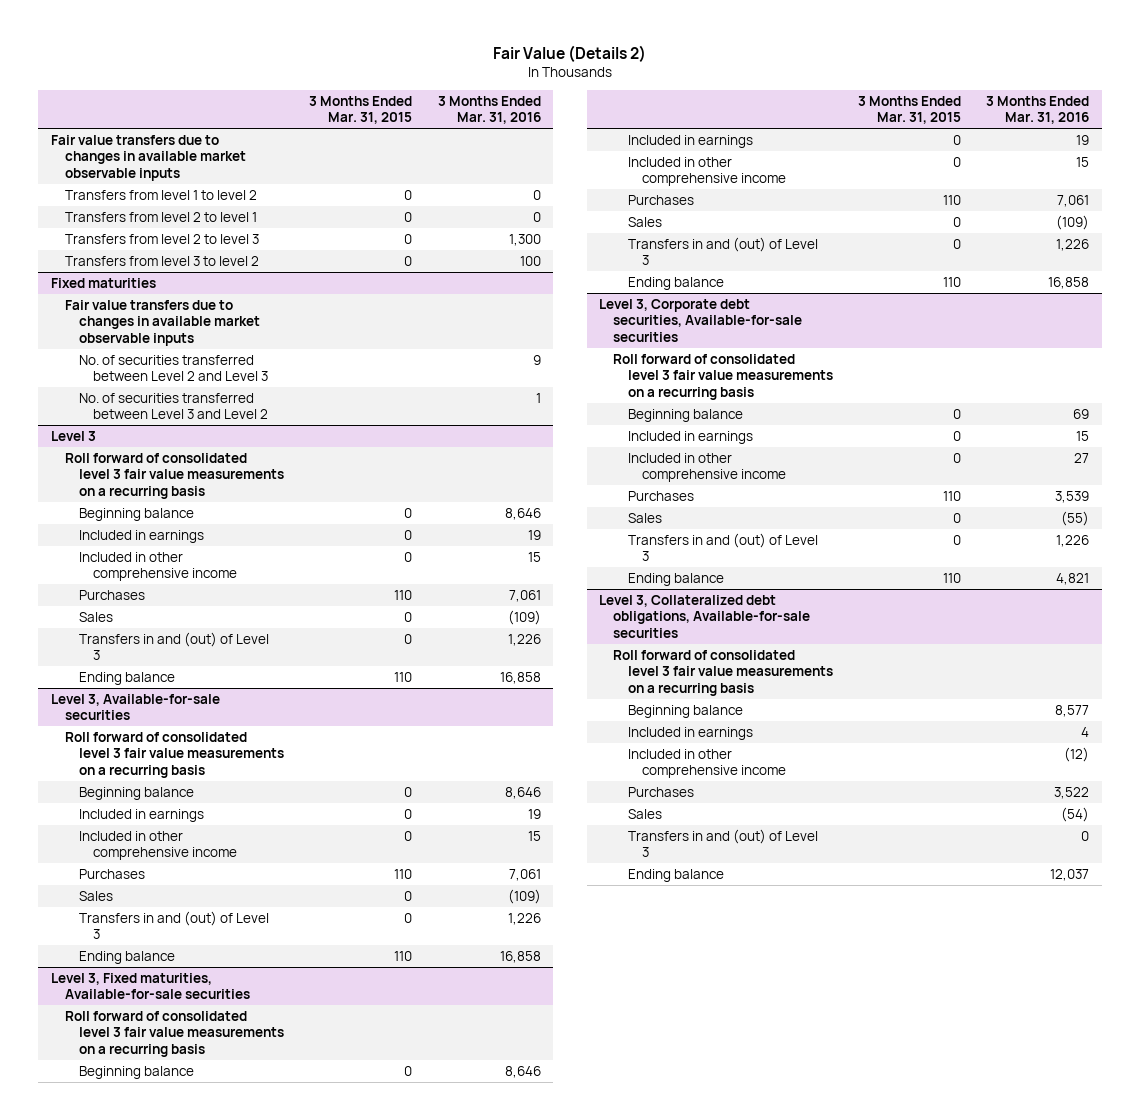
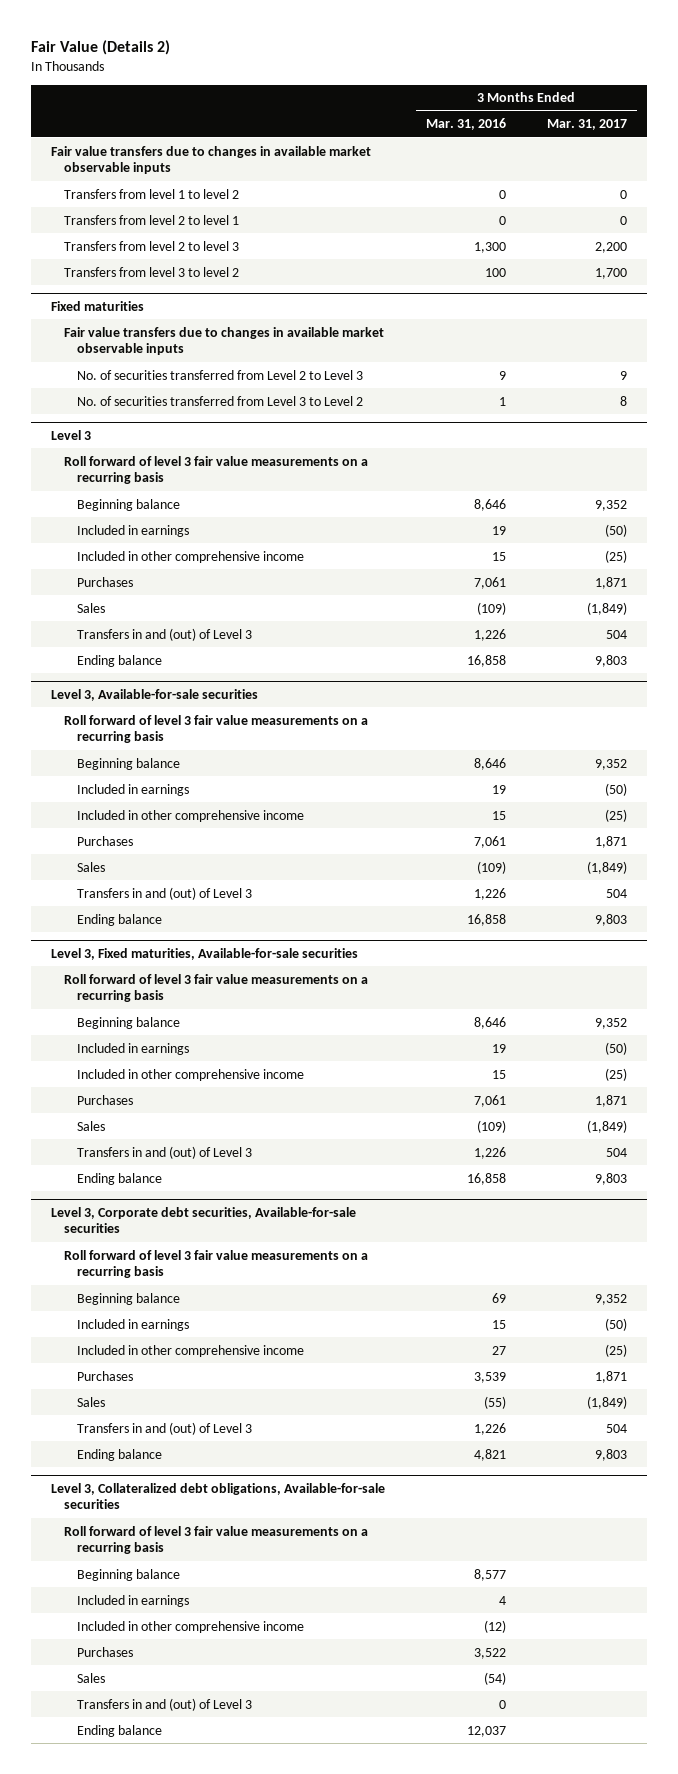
- | 3 Months Ended Mar. 31, 2015 | 3 Months Ended Mar. 31, 2016
+ | 3 Months Ended Mar. 31, 2016 | 3 Months Ended Mar. 31, 2017
@ Fixed maturities
- No. of securities transferred between Level 2 and Level 3 | | 9
- No. of securities transferred between Level 3 and Level 2 | | 1
+ No. of securities transferred from Level 2 to Level 3 | 9 | 9
+ No. of securities transferred from Level 3 to Level 2 | 1 | 8
@ Level 3
- Roll forward of consolidated level 3 fair value measurements on a recurring basis
+ Roll forward of level 3 fair value measurements on a recurring basis
@ Level 3, Available-for-sale securities
- Roll forward of consolidated level 3 fair value measurements on a recurring basis
+ Roll forward of level 3 fair value measurements on a recurring basis
@ Level 3, Fixed maturities, Available-for-sale securities
- Roll forward of consolidated level 3 fair value measurements on a recurring basis
+ Roll forward of level 3 fair value measurements on a recurring basis
@ Level 3, Corporate debt securities, Available-for-sale securities
- Roll forward of consolidated level 3 fair value measurements on a recurring basis
+ Roll forward of level 3 fair value measurements on a recurring basis
@ Level 3, Collateralized debt obligations, Available-for-sale securities
- Roll forward of consolidated level 3 fair value measurements on a recurring basis
+ Roll forward of level 3 fair value measurements on a recurring basis

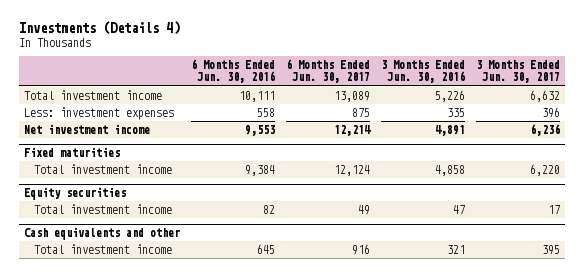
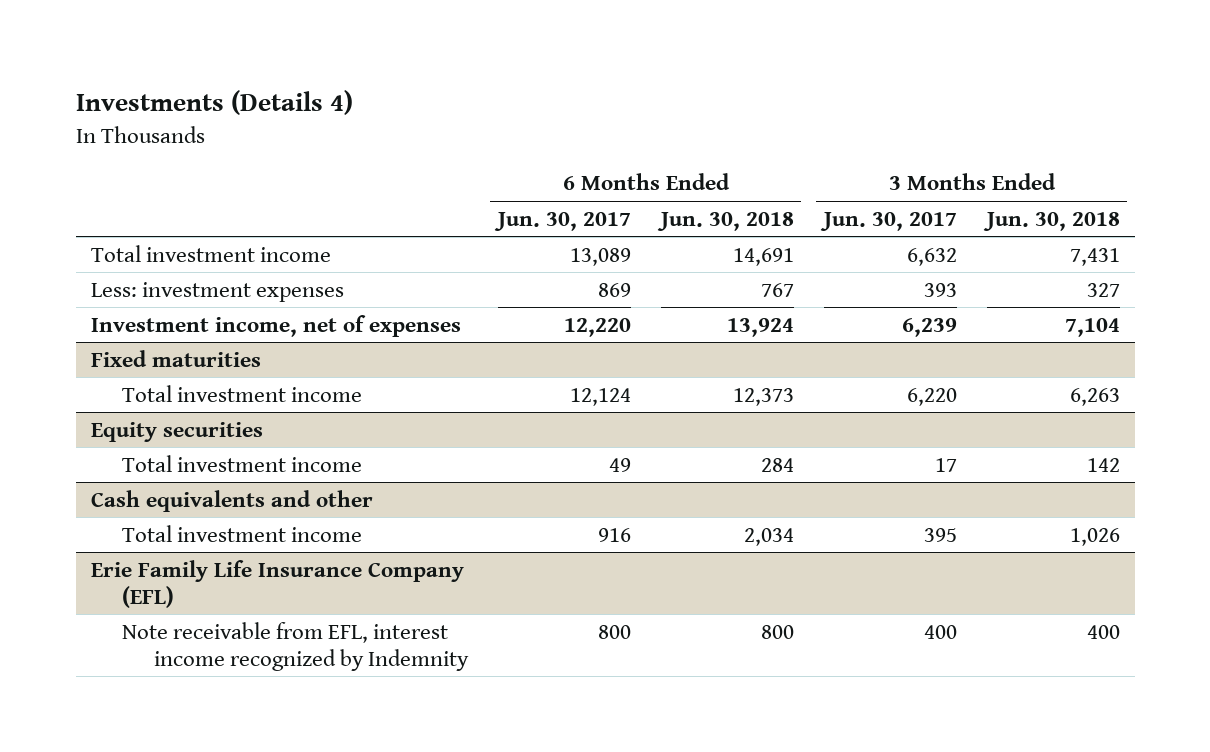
- | 6 Months Ended Jun. 30, 2016 | 6 Months Ended Jun. 30, 2017 | 3 Months Ended Jun. 30, 2016 | 3 Months Ended Jun. 30, 2017
+ | 6 Months Ended Jun. 30, 2017 | 6 Months Ended Jun. 30, 2018 | 3 Months Ended Jun. 30, 2017 | 3 Months Ended Jun. 30, 2018
- Less: investment expenses | 558 | 875 | 335 | 396
- Net investment income | 9,553 | 12,214 | 4,891 | 6,236
+ Less: investment expenses | 869 | 767 | 393 | 327
+ Investment income, net of expenses | 12,220 | 13,924 | 6,239 | 7,104
+ Erie Family Life Insurance Company (EFL)
+ Note receivable from EFL, interest income recognized by Indemnity | 800 | 800 | 400 | 400

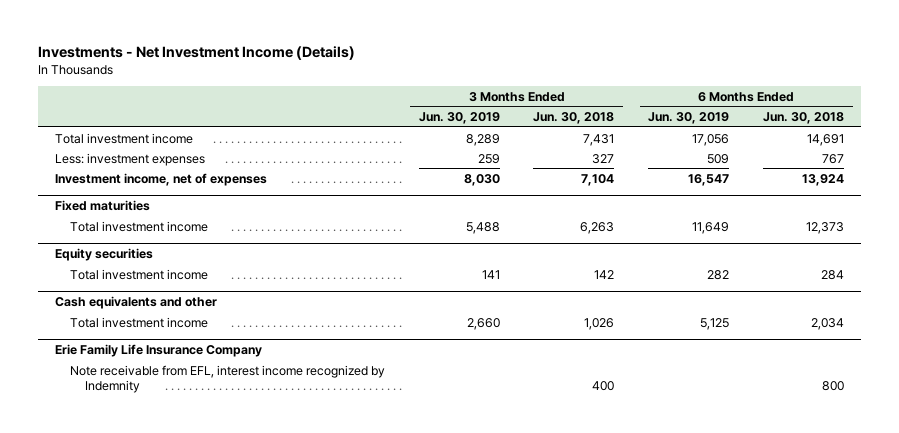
- Investments (Details 4)
+ Investments - Net Investment Income (Details)
- | 6 Months Ended Jun. 30, 2017 | 6 Months Ended Jun. 30, 2018 | 3 Months Ended Jun. 30, 2017 | 3 Months Ended Jun. 30, 2018
+ | 3 Months Ended Jun. 30, 2019 | 3 Months Ended Jun. 30, 2018 | 6 Months Ended Jun. 30, 2019 | 6 Months Ended Jun. 30, 2018
- Erie Family Life Insurance Company (EFL)
+ Erie Family Life Insurance Company

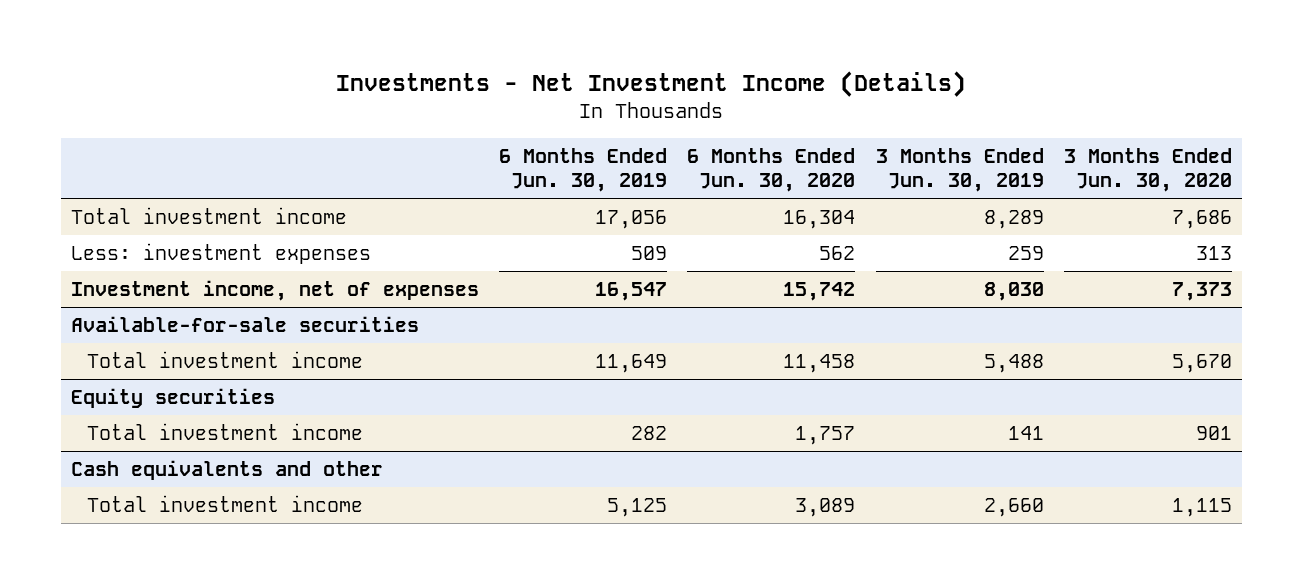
- | 3 Months Ended Jun. 30, 2019 | 3 Months Ended Jun. 30, 2018 | 6 Months Ended Jun. 30, 2019 | 6 Months Ended Jun. 30, 2018
+ | 6 Months Ended Jun. 30, 2019 | 6 Months Ended Jun. 30, 2020 | 3 Months Ended Jun. 30, 2019 | 3 Months Ended Jun. 30, 2020
- Fixed maturities
+ Available-for-sale securities
- Erie Family Life Insurance Company
- Note receivable from EFL, interest income recognized by Indemnity | | 400 | | 800

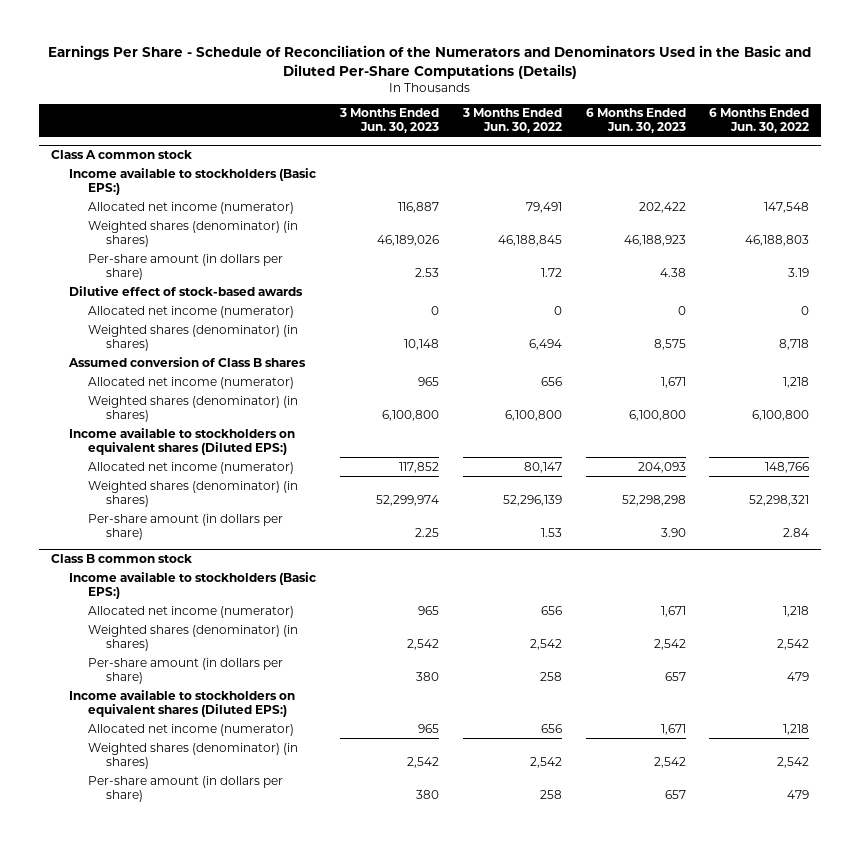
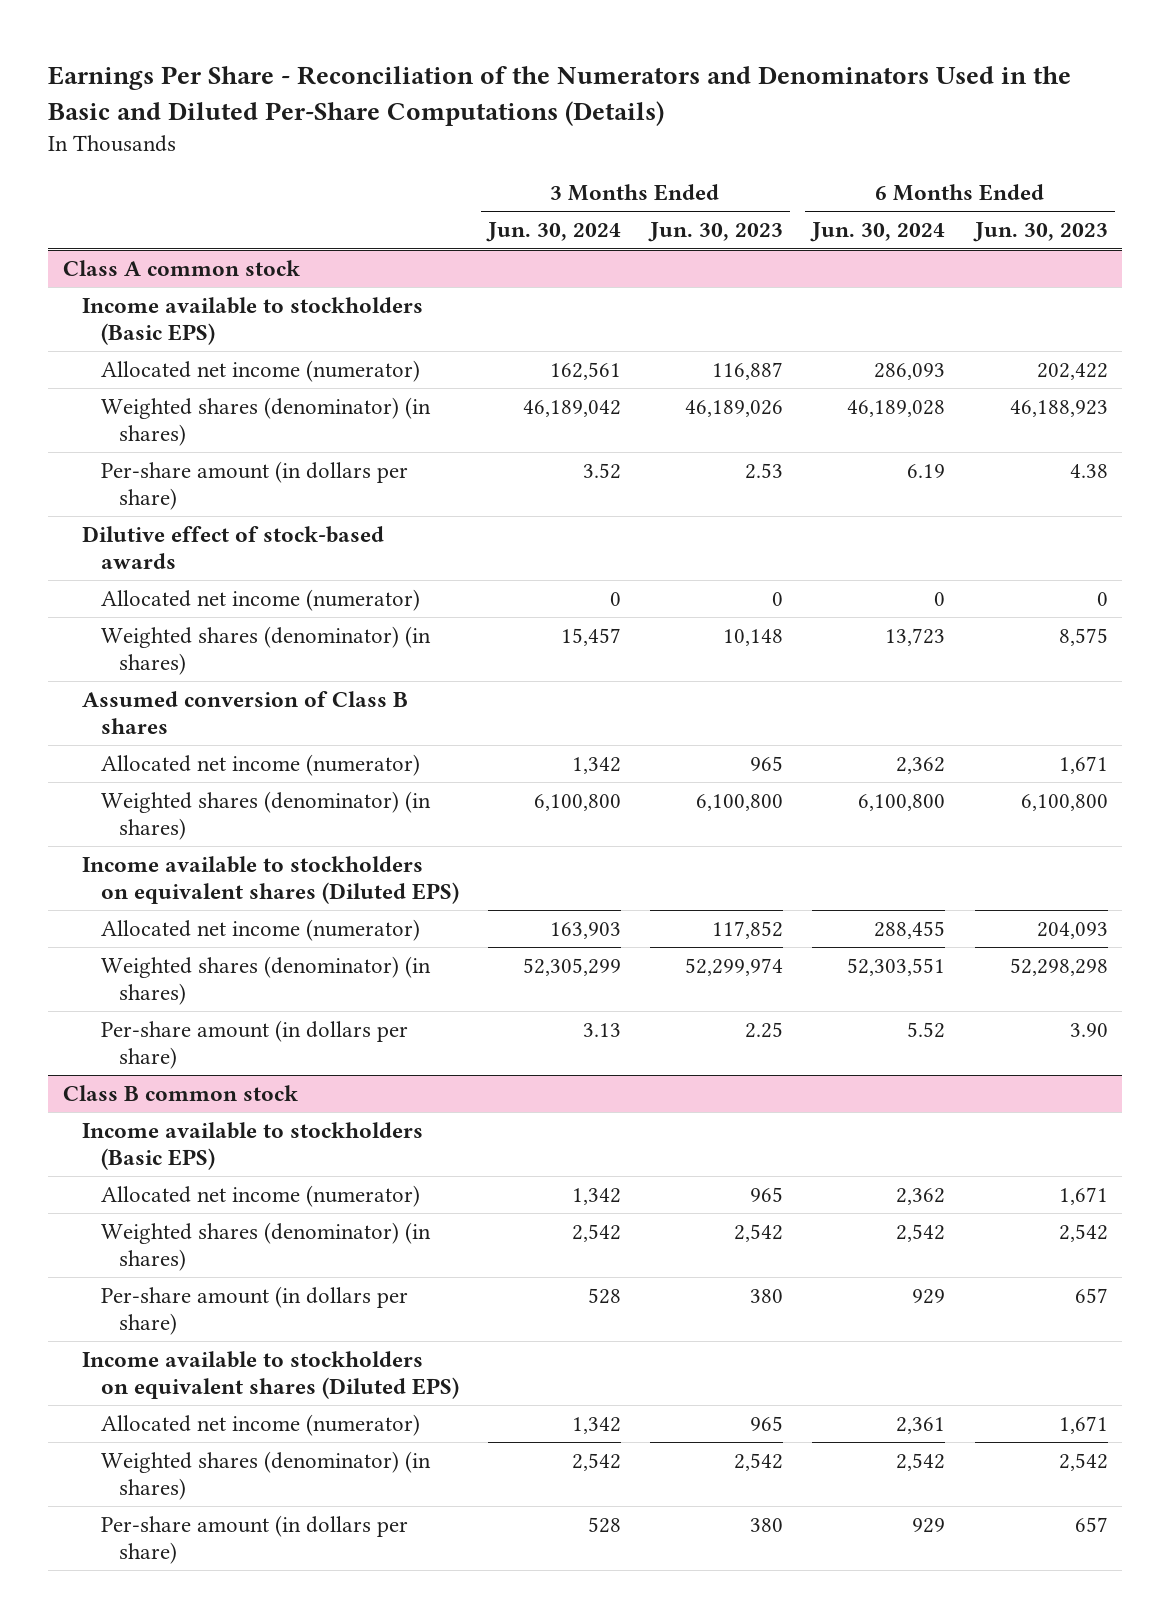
- Earnings Per Share - Schedule of Reconciliation of the Numerators and Denominators Used in the Basic and Diluted Per-Share Computations (Details)
+ Earnings Per Share - Reconciliation of the Numerators and Denominators Used in the Basic and Diluted Per-Share Computations (Details)
- | 3 Months Ended Jun. 30, 2023 | 3 Months Ended Jun. 30, 2022 | 6 Months Ended Jun. 30, 2023 | 6 Months Ended Jun. 30, 2022
+ | 3 Months Ended Jun. 30, 2024 | 3 Months Ended Jun. 30, 2023 | 6 Months Ended Jun. 30, 2024 | 6 Months Ended Jun. 30, 2023
@ Class A common stock
- Income available to stockholders (Basic EPS:)
+ Income available to stockholders (Basic EPS)
- Income available to stockholders on equivalent shares (Diluted EPS:)
+ Income available to stockholders on equivalent shares (Diluted EPS)
@ Class B common stock
- Income available to stockholders (Basic EPS:)
+ Income available to stockholders (Basic EPS)
- Income available to stockholders on equivalent shares (Diluted EPS:)
+ Income available to stockholders on equivalent shares (Diluted EPS)

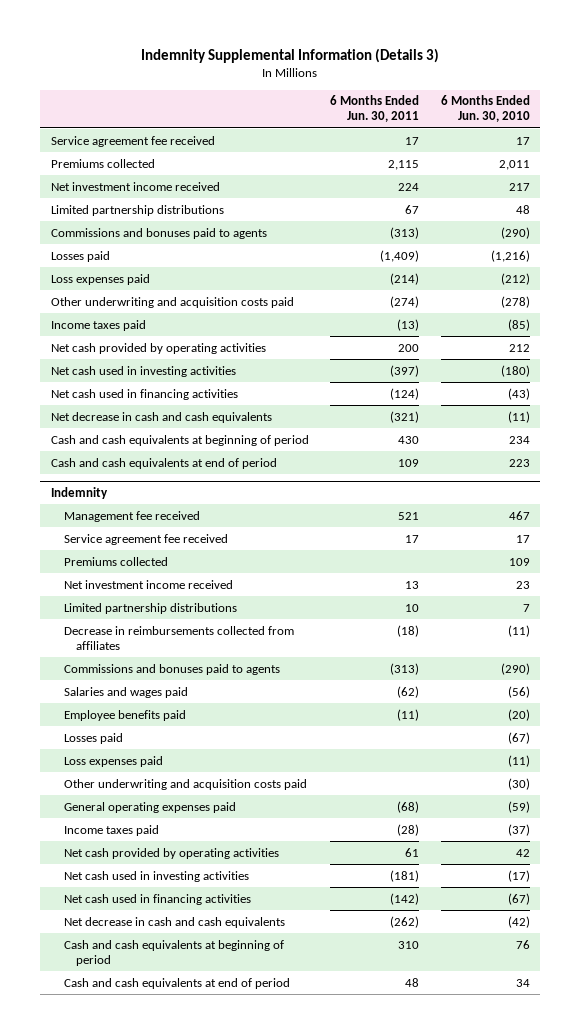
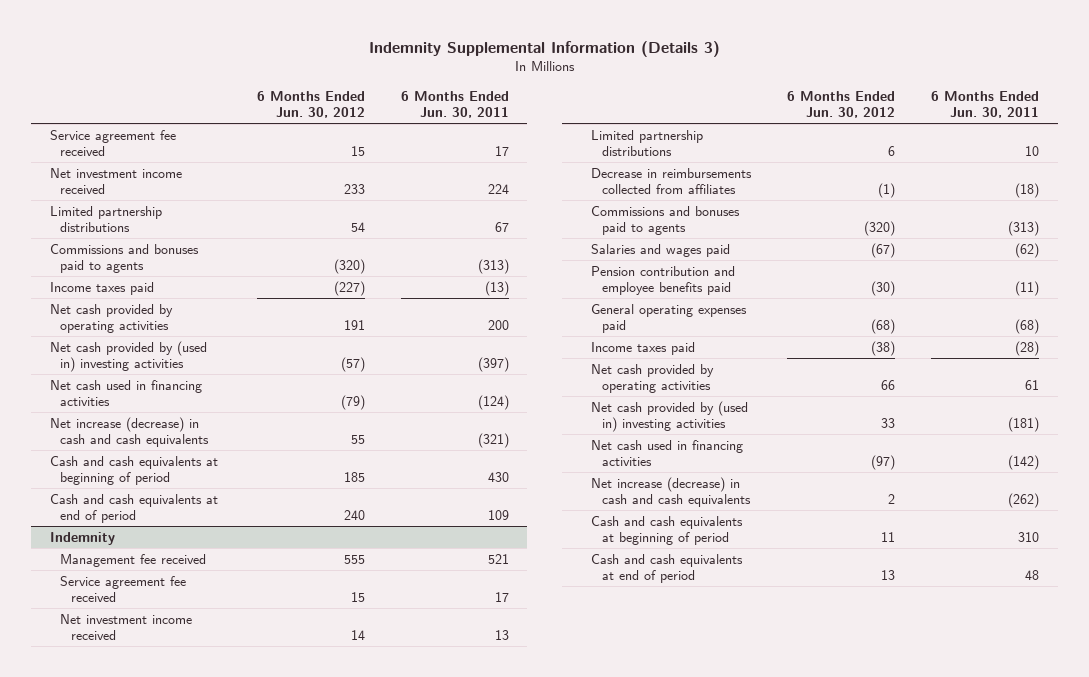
- | 6 Months Ended Jun. 30, 2011 | 6 Months Ended Jun. 30, 2010
+ | 6 Months Ended Jun. 30, 2012 | 6 Months Ended Jun. 30, 2011
- Premiums collected | 2,115 | 2,011
- Losses paid | (1,409) | (1,216)
- Loss expenses paid | (214) | (212)
- Other underwriting and acquisition costs paid | (274) | (278)
- Net cash used in investing activities | (397) | (180)
+ Net cash provided by (used in) investing activities | (57) | (397)
- Net decrease in cash and cash equivalents | (321) | (11)
+ Net increase (decrease) in cash and cash equivalents | 55 | (321)
@ Indemnity
- Premiums collected | | 109
- Employee benefits paid | (11) | (20)
- Losses paid | | (67)
- Loss expenses paid | | (11)
- Other underwriting and acquisition costs paid | | (30)
+ Pension contribution and employee benefits paid | (30) | (11)
- Net cash used in investing activities | (181) | (17)
+ Net cash provided by (used in) investing activities | 33 | (181)
- Net decrease in cash and cash equivalents | (262) | (42)
+ Net increase (decrease) in cash and cash equivalents | 2 | (262)

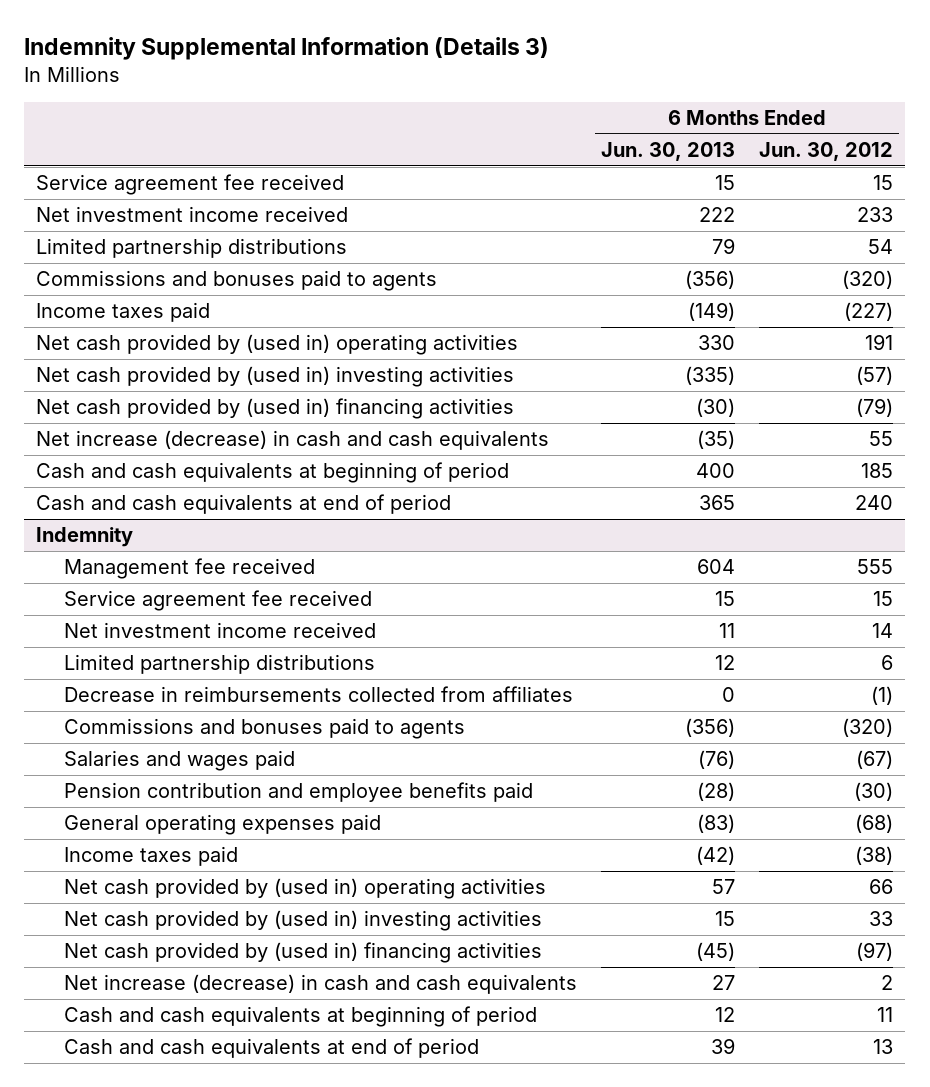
- | 6 Months Ended Jun. 30, 2012 | 6 Months Ended Jun. 30, 2011
+ | 6 Months Ended Jun. 30, 2013 | 6 Months Ended Jun. 30, 2012
- Net cash provided by operating activities | 191 | 200
+ Net cash provided by (used in) operating activities | 330 | 191
- Net cash used in financing activities | (79) | (124)
+ Net cash provided by (used in) financing activities | (30) | (79)
@ Indemnity
- Net cash provided by operating activities | 66 | 61
+ Net cash provided by (used in) operating activities | 57 | 66
- Net cash used in financing activities | (97) | (142)
+ Net cash provided by (used in) financing activities | (45) | (97)

